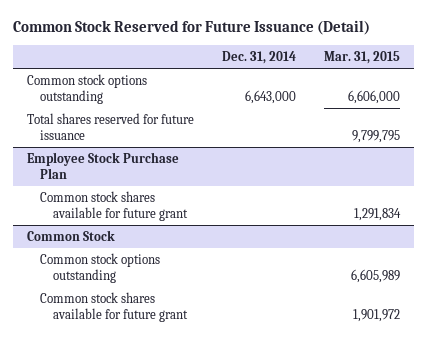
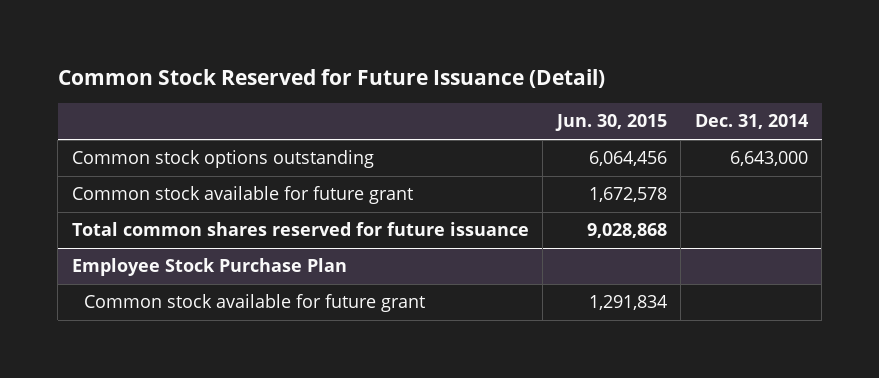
- | Dec. 31, 2014 | Mar. 31, 2015
+ | Jun. 30, 2015 | Dec. 31, 2014
- Total shares reserved for future issuance | | 9,799,795
+ Common stock available for future grant | 1,672,578 |
+ Total common shares reserved for future issuance | 9,028,868 |
@ Employee Stock Purchase Plan
- Common stock shares available for future grant | | 1,291,834
- Common Stock
- Common stock options outstanding | | 6,605,989
- Common stock shares available for future grant | | 1,901,972
@ Employee Stock Purchase Plan
+ Common stock available for future grant | 1,291,834 |

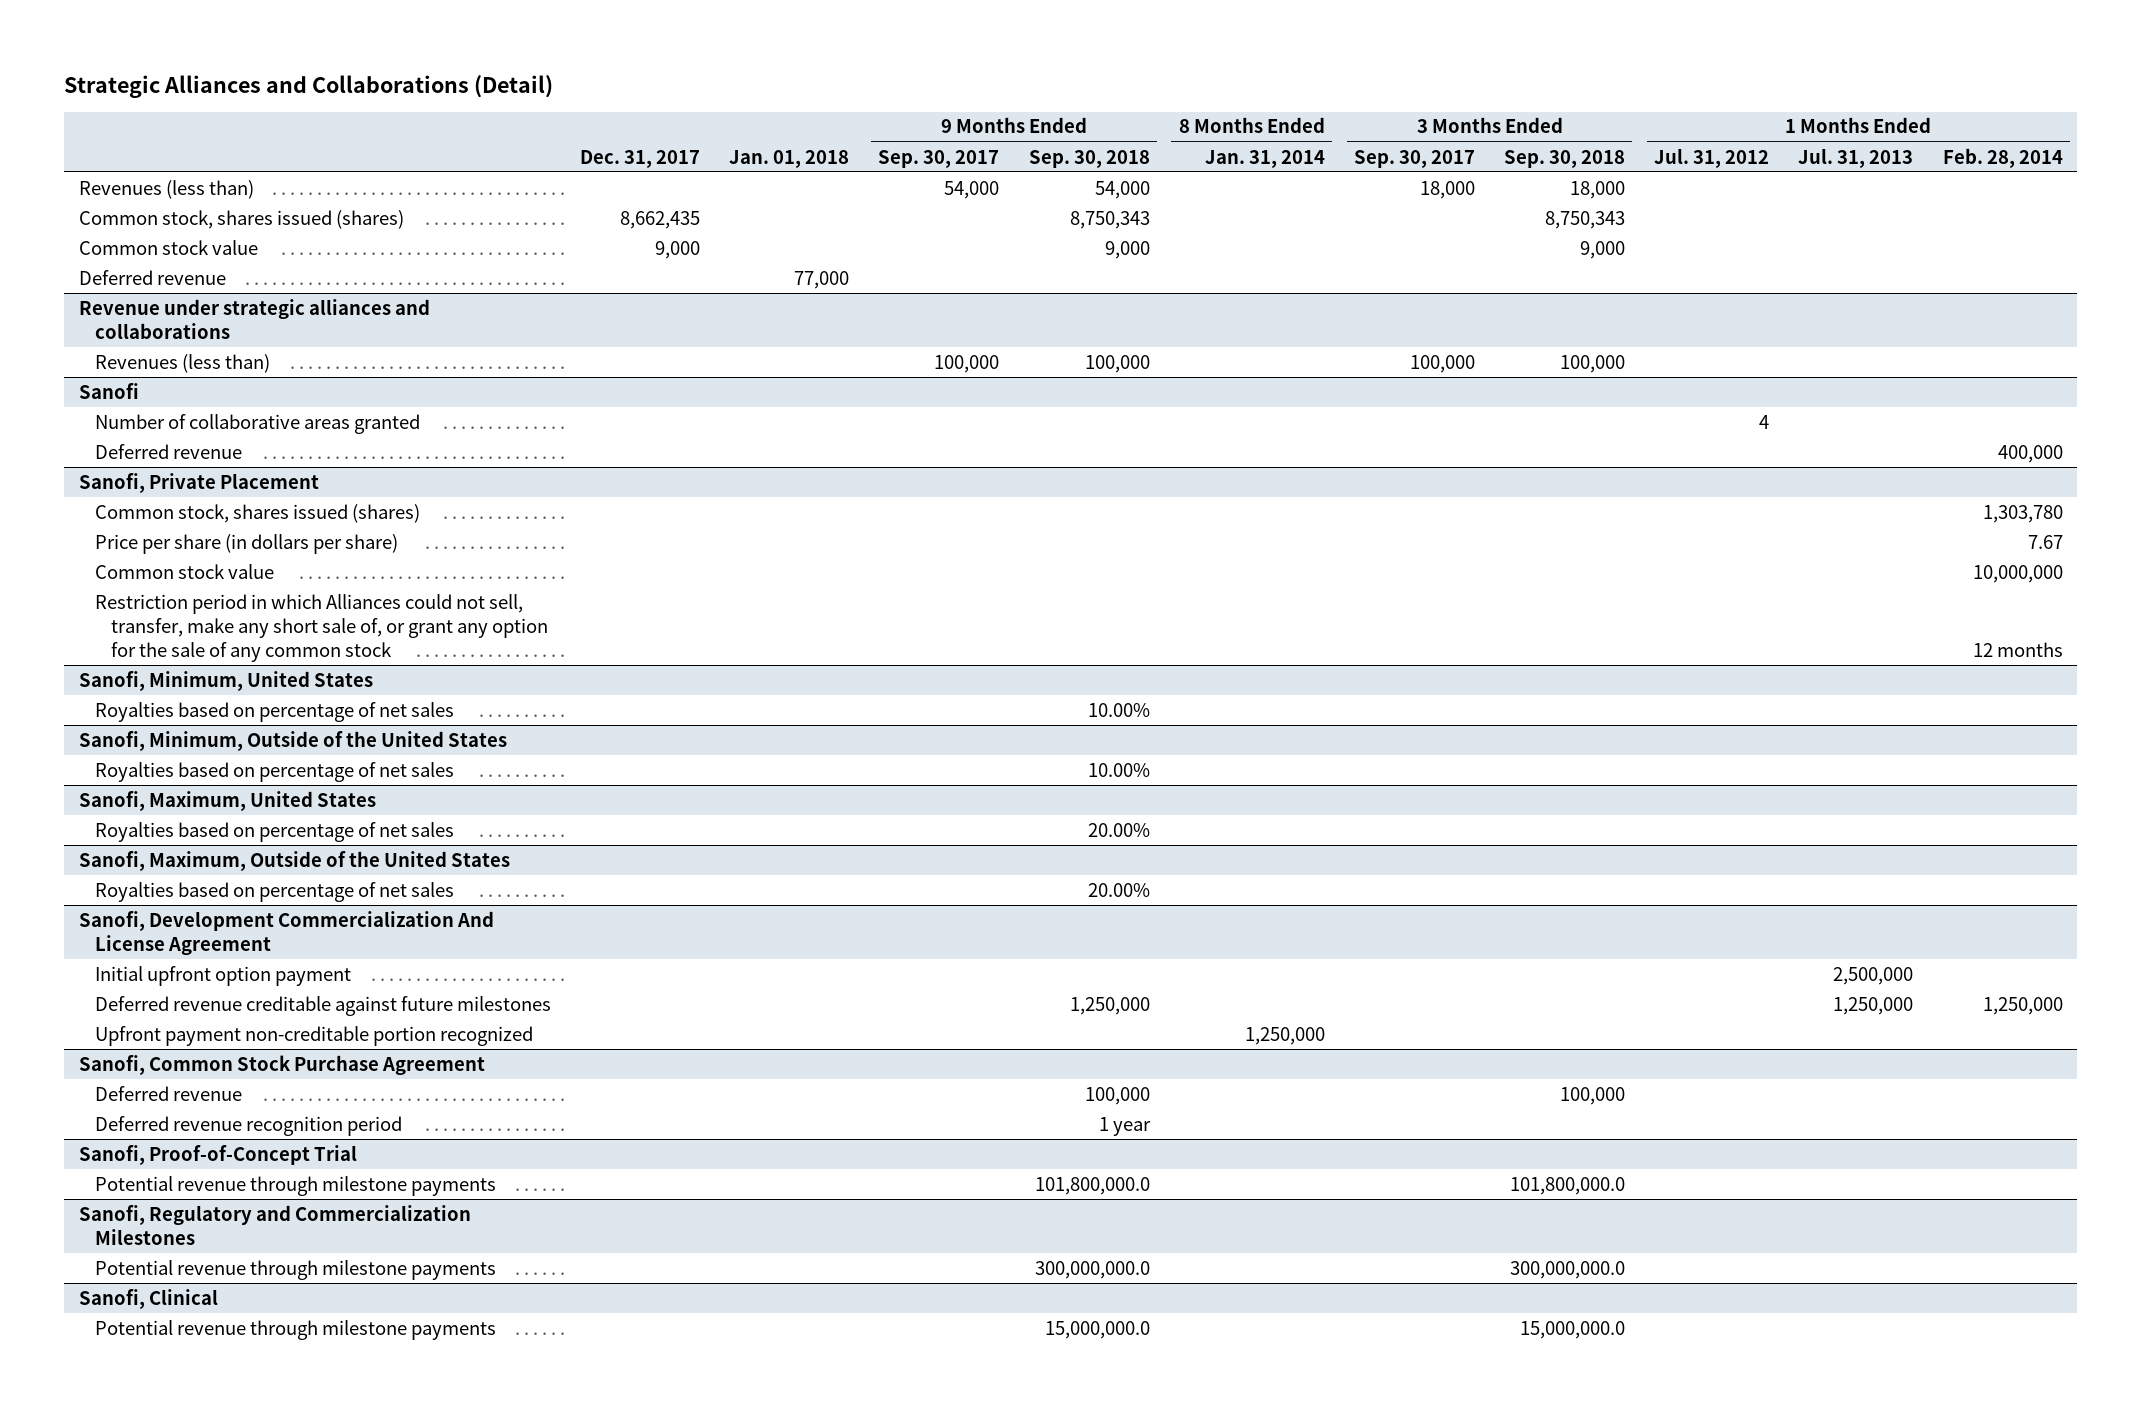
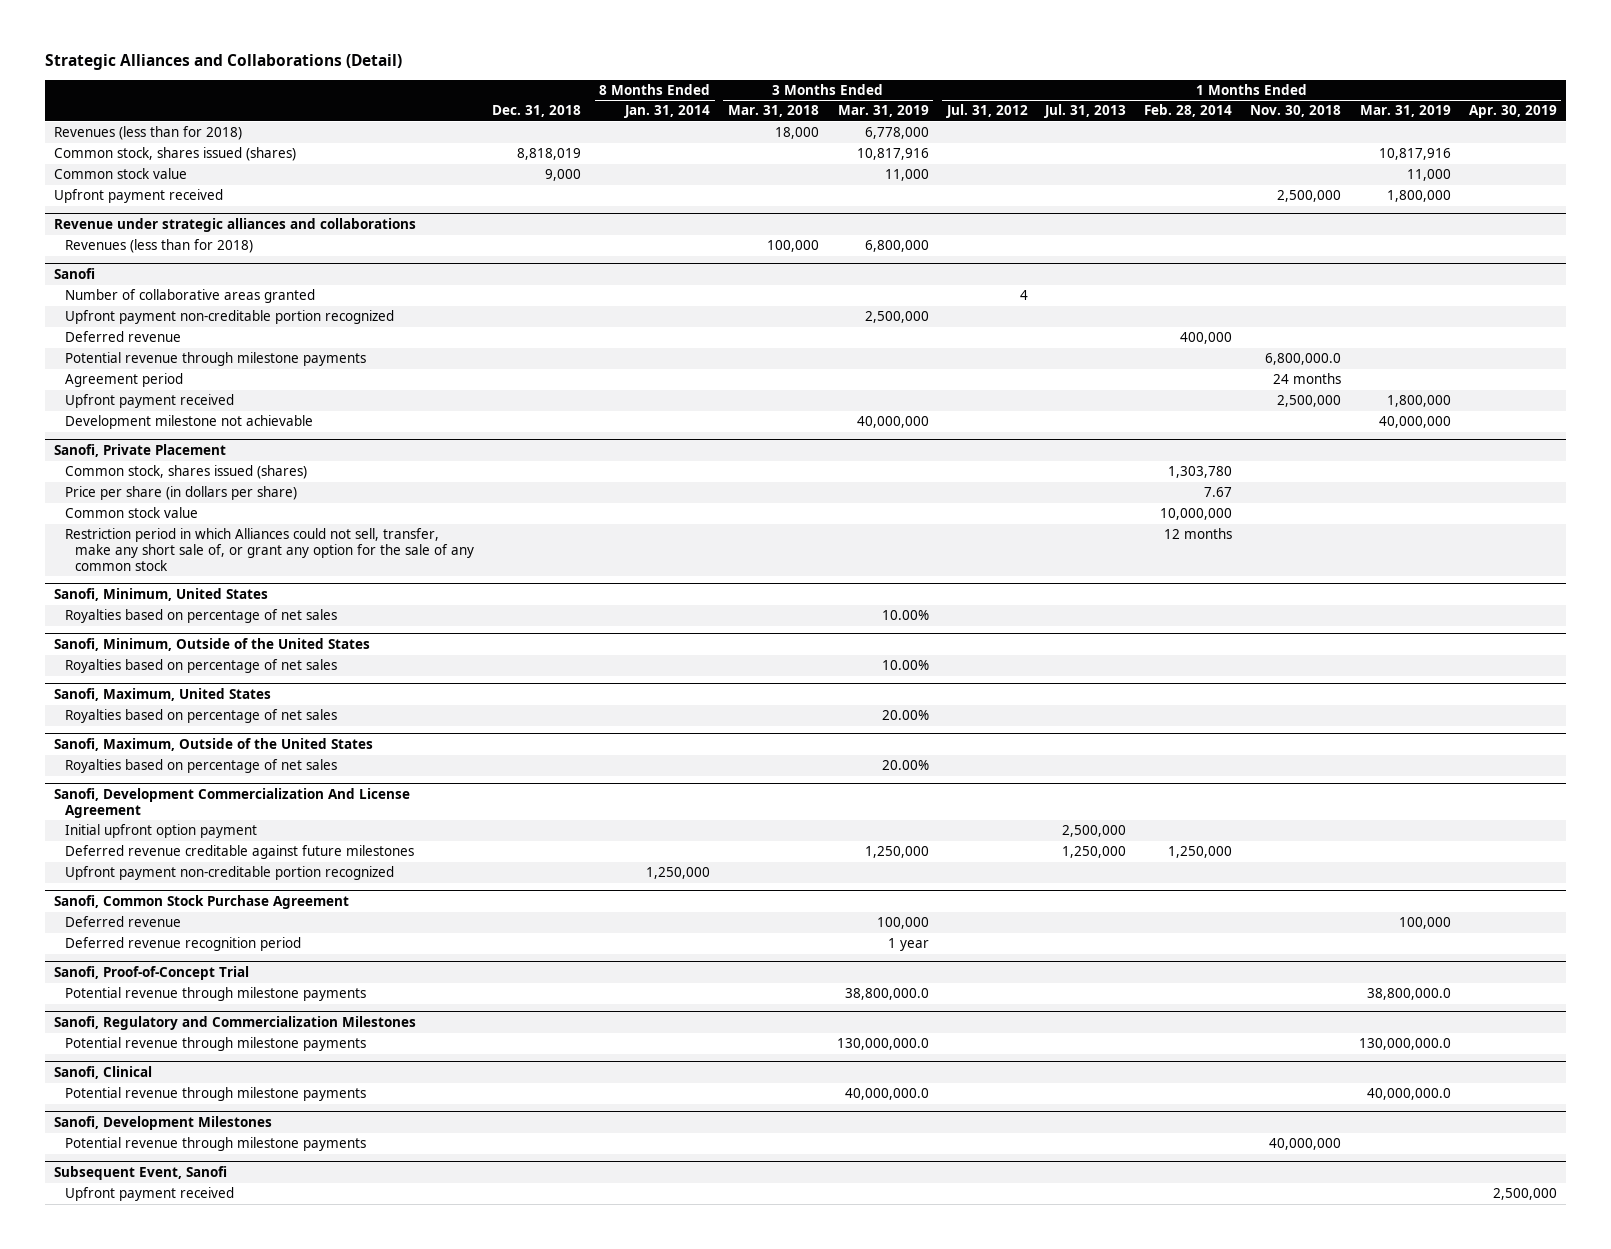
- | Dec. 31, 2017 | Jan. 01, 2018 | 9 Months Ended Sep. 30, 2017 | 9 Months Ended Sep. 30, 2018 | 8 Months Ended Jan. 31, 2014 | 3 Months Ended Sep. 30, 2017 | 3 Months Ended Sep. 30, 2018 | 1 Months Ended Jul. 31, 2012 | 1 Months Ended Jul. 31, 2013 | 1 Months Ended Feb. 28, 2014
+ | Dec. 31, 2018 | 8 Months Ended Jan. 31, 2014 | 3 Months Ended Mar. 31, 2018 | 3 Months Ended Mar. 31, 2019 | 1 Months Ended Jul. 31, 2012 | 1 Months Ended Jul. 31, 2013 | 1 Months Ended Feb. 28, 2014 | 1 Months Ended Nov. 30, 2018 | 1 Months Ended Mar. 31, 2019 | 1 Months Ended Apr. 30, 2019
- Revenues (less than) | | | 54,000 | 54,000 | | 18,000 | 18,000 | | |
+ Revenues (less than for 2018) | | | 18,000 | 6,778,000 | | | | | |
- Deferred revenue | | 77,000 | | | | | | | |
+ Upfront payment received | | | | | | | | 2,500,000 | 1,800,000 |
@ Revenue under strategic alliances and collaborations
- Revenues (less than) | | | 100,000 | 100,000 | | 100,000 | 100,000 | | |
+ Revenues (less than for 2018) | | | 100,000 | 6,800,000 | | | | | |
@ Sanofi
+ Upfront payment non-creditable portion recognized | | | | 2,500,000 | | | | | |
+ Potential revenue through milestone payments | | | | | | | | 6,800,000.0 | |
+ Agreement period | | | | | | | | 24 months | |
+ Upfront payment received | | | | | | | | 2,500,000 | 1,800,000 |
+ Development milestone not achievable | | | | 40,000,000 | | | | | 40,000,000 |
+ Sanofi, Development Milestones
+ Potential revenue through milestone payments | | | | | | | | 40,000,000 | |
+ Subsequent Event, Sanofi
+ Upfront payment received | | | | | | | | | | 2,500,000

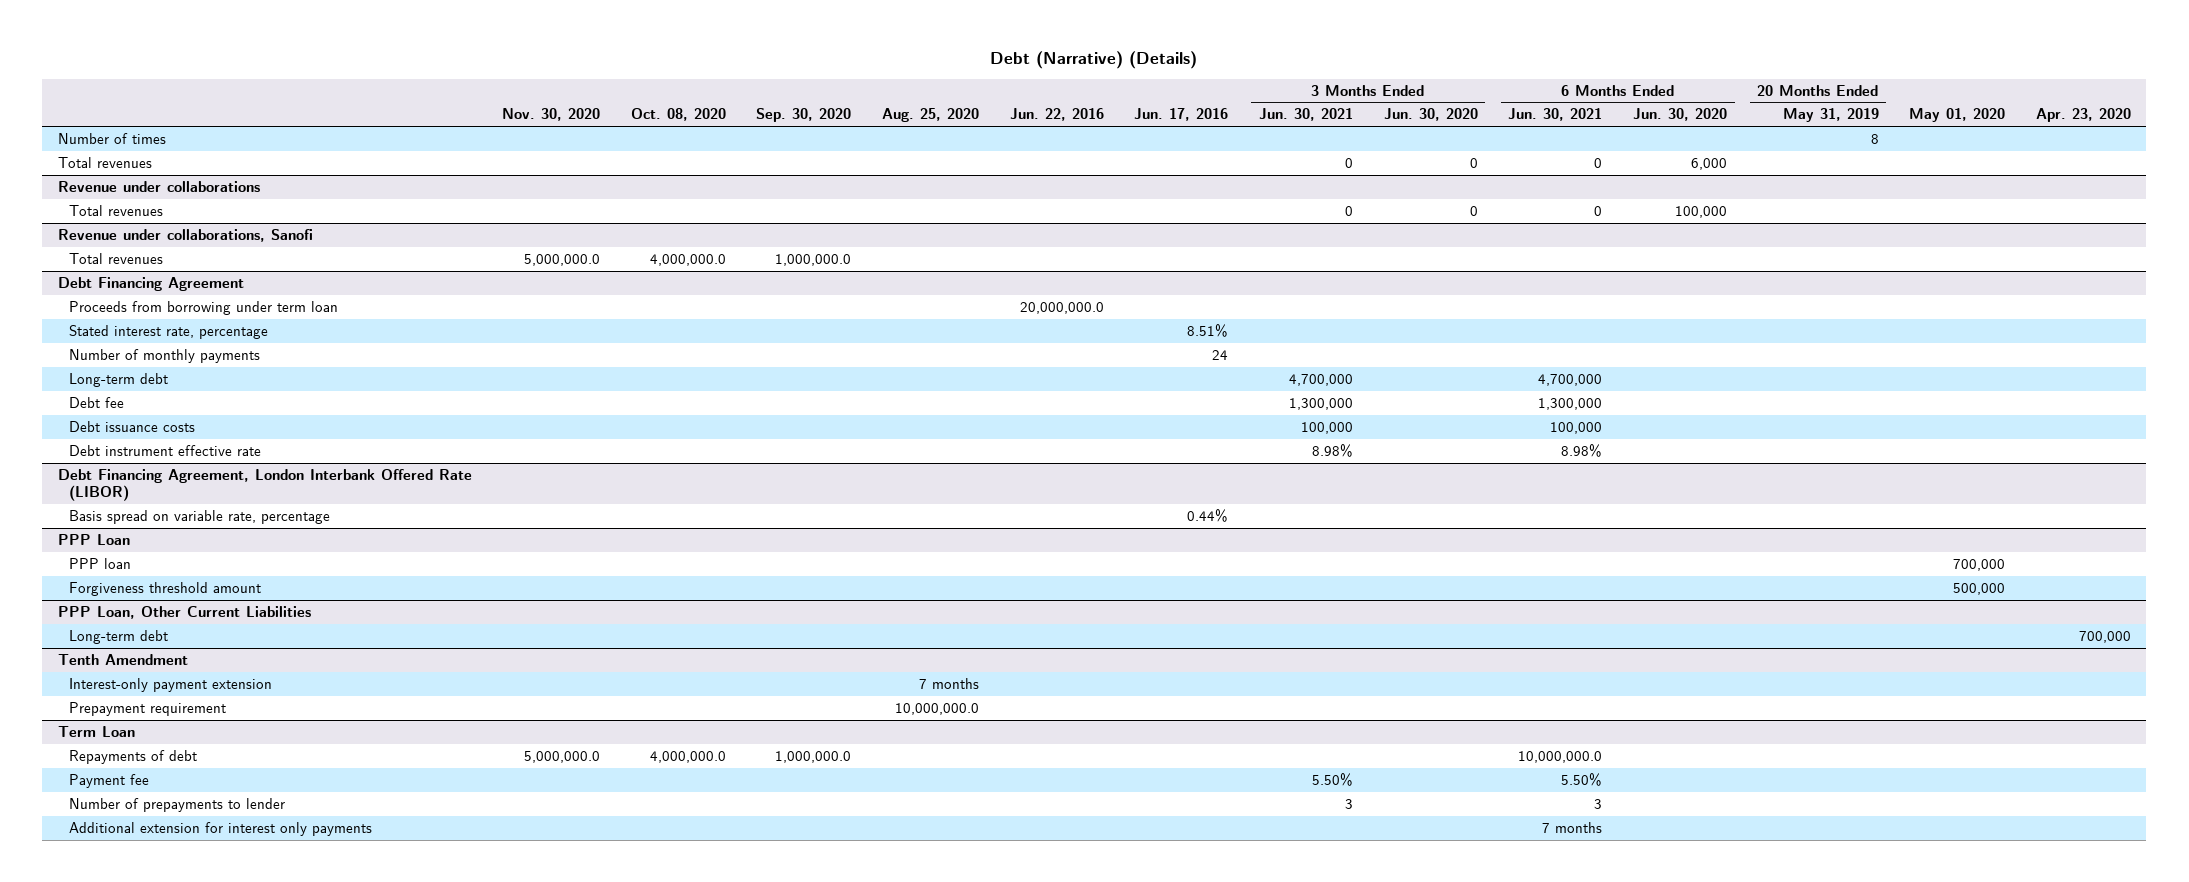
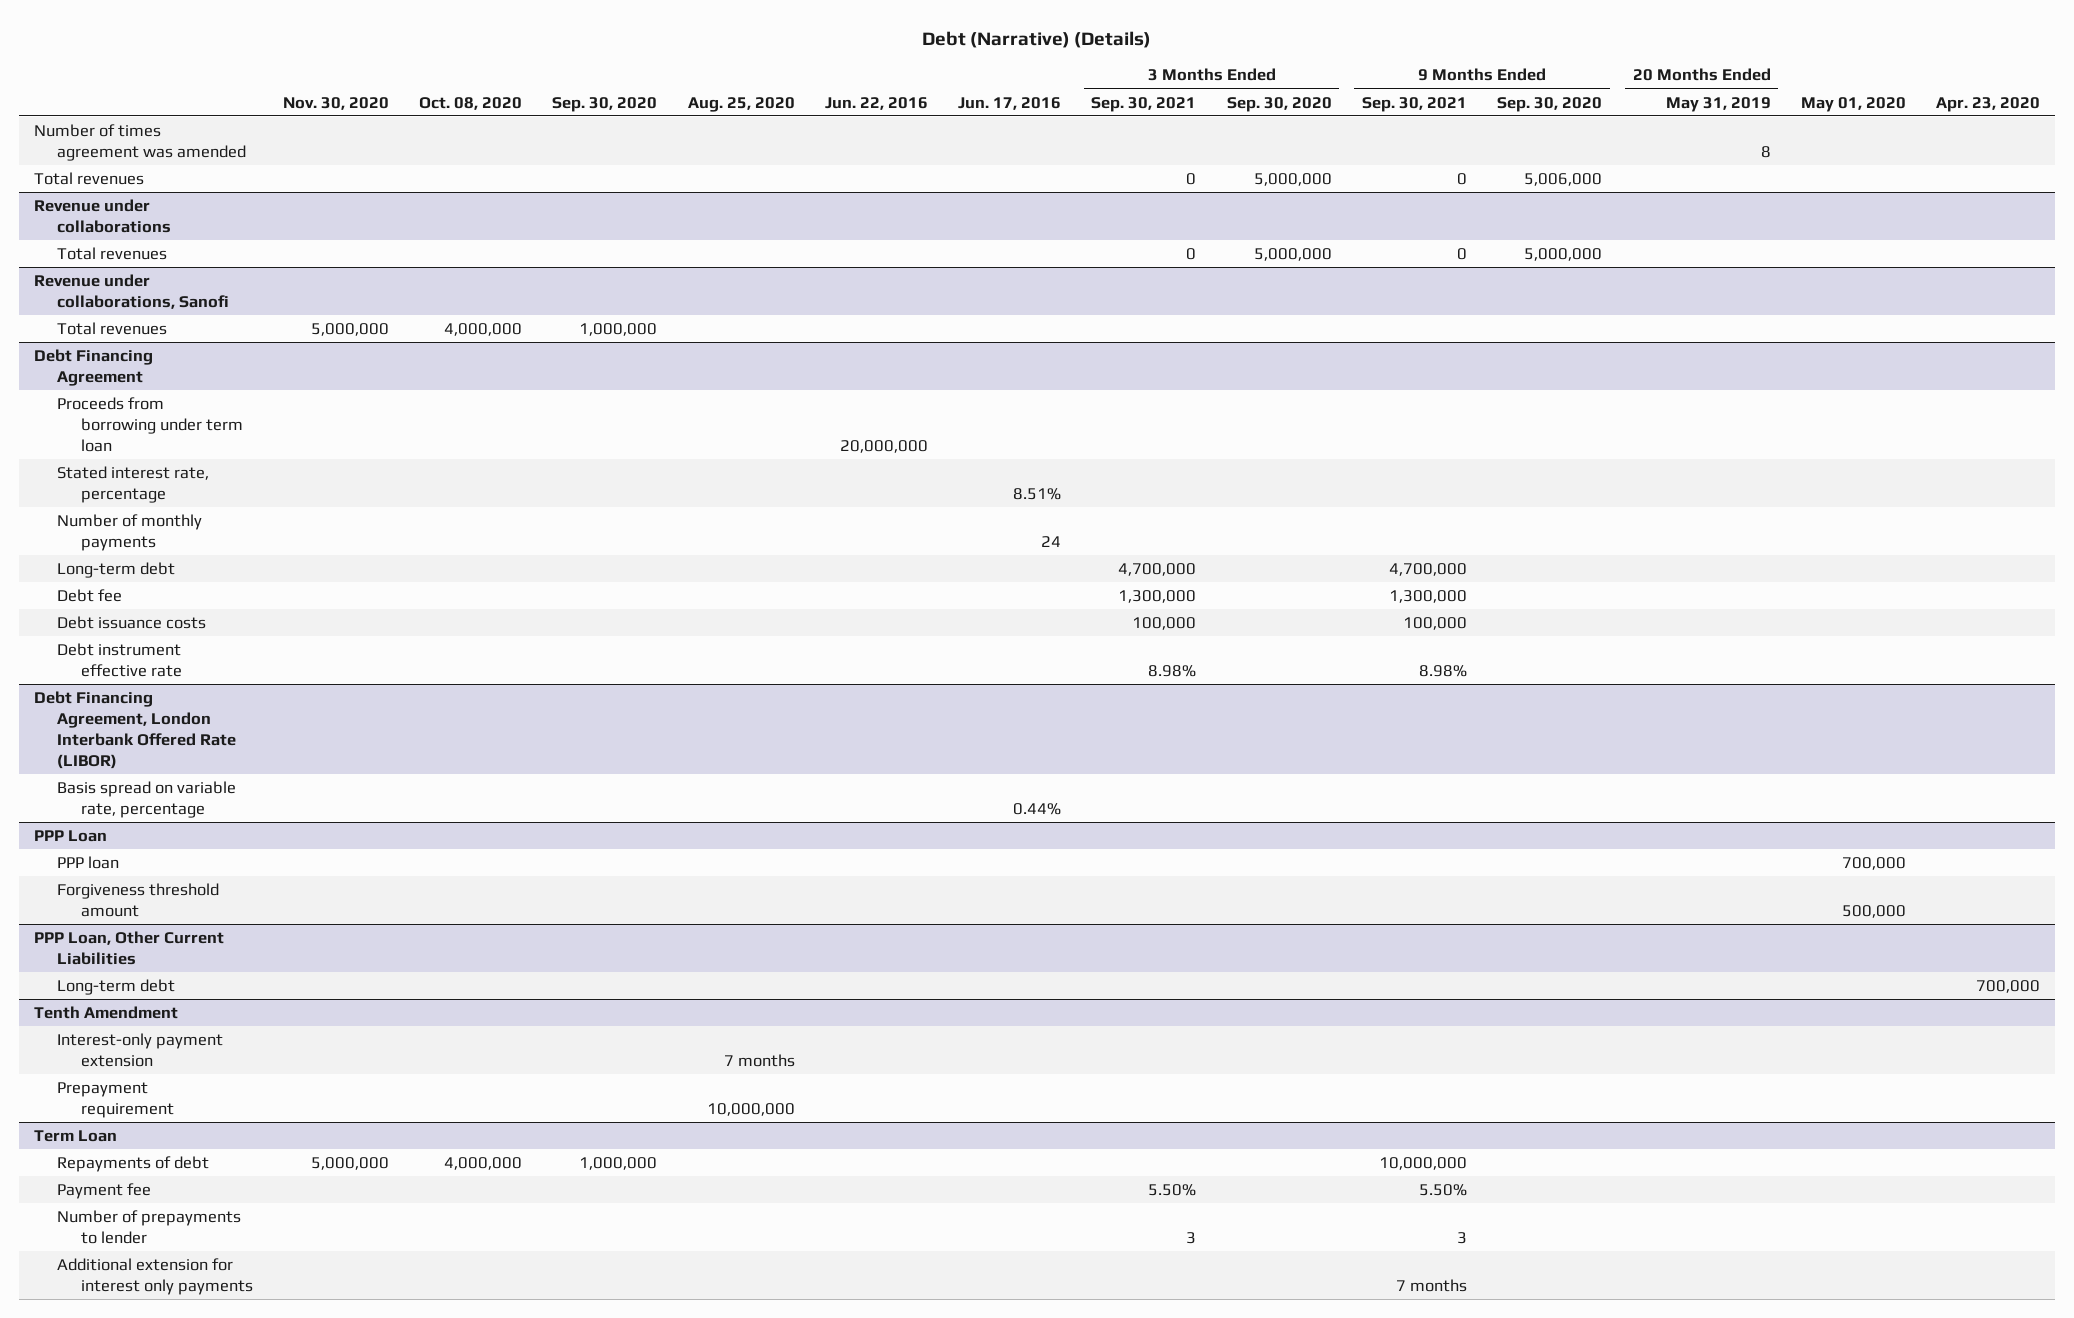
- | Nov. 30, 2020 | Oct. 08, 2020 | Sep. 30, 2020 | Aug. 25, 2020 | Jun. 22, 2016 | Jun. 17, 2016 | 3 Months Ended Jun. 30, 2021 | 3 Months Ended Jun. 30, 2020 | 6 Months Ended Jun. 30, 2021 | 6 Months Ended Jun. 30, 2020 | 20 Months Ended May 31, 2019 | May 01, 2020 | Apr. 23, 2020
+ | Nov. 30, 2020 | Oct. 08, 2020 | Sep. 30, 2020 | Aug. 25, 2020 | Jun. 22, 2016 | Jun. 17, 2016 | 3 Months Ended Sep. 30, 2021 | 3 Months Ended Sep. 30, 2020 | 9 Months Ended Sep. 30, 2021 | 9 Months Ended Sep. 30, 2020 | 20 Months Ended May 31, 2019 | May 01, 2020 | Apr. 23, 2020
- Number of times | | | | | | | | | | | 8 | |
+ Number of times agreement was amended | | | | | | | | | | | 8 | |
@ Revenue under collaborations, Sanofi
- Total revenues | 5,000,000.0 | 4,000,000.0 | 1,000,000.0 | | | | | | | | | |
+ Total revenues | 5,000,000 | 4,000,000 | 1,000,000 | | | | | | | | | |
@ Debt Financing Agreement
- Proceeds from borrowing under term loan | | | | | 20,000,000.0 | | | | | | | |
+ Proceeds from borrowing under term loan | | | | | 20,000,000 | | | | | | | |
@ Tenth Amendment
- Prepayment requirement | | | | 10,000,000.0 | | | | | | | | |
+ Prepayment requirement | | | | 10,000,000 | | | | | | | | |
@ Term Loan
- Repayments of debt | 5,000,000.0 | 4,000,000.0 | 1,000,000.0 | | | | | | 10,000,000.0 | | | |
+ Repayments of debt | 5,000,000 | 4,000,000 | 1,000,000 | | | | | | 10,000,000 | | | |

